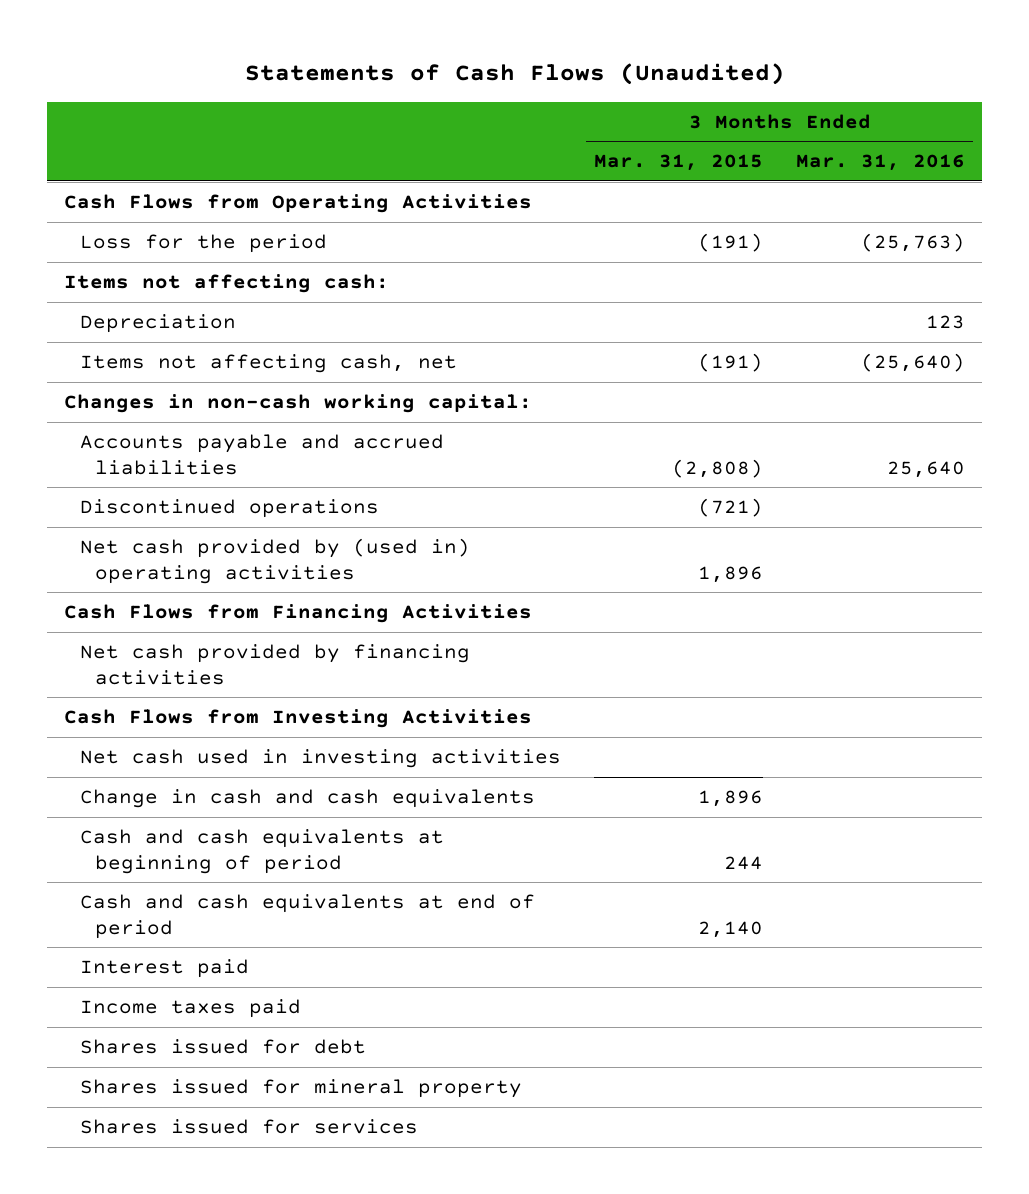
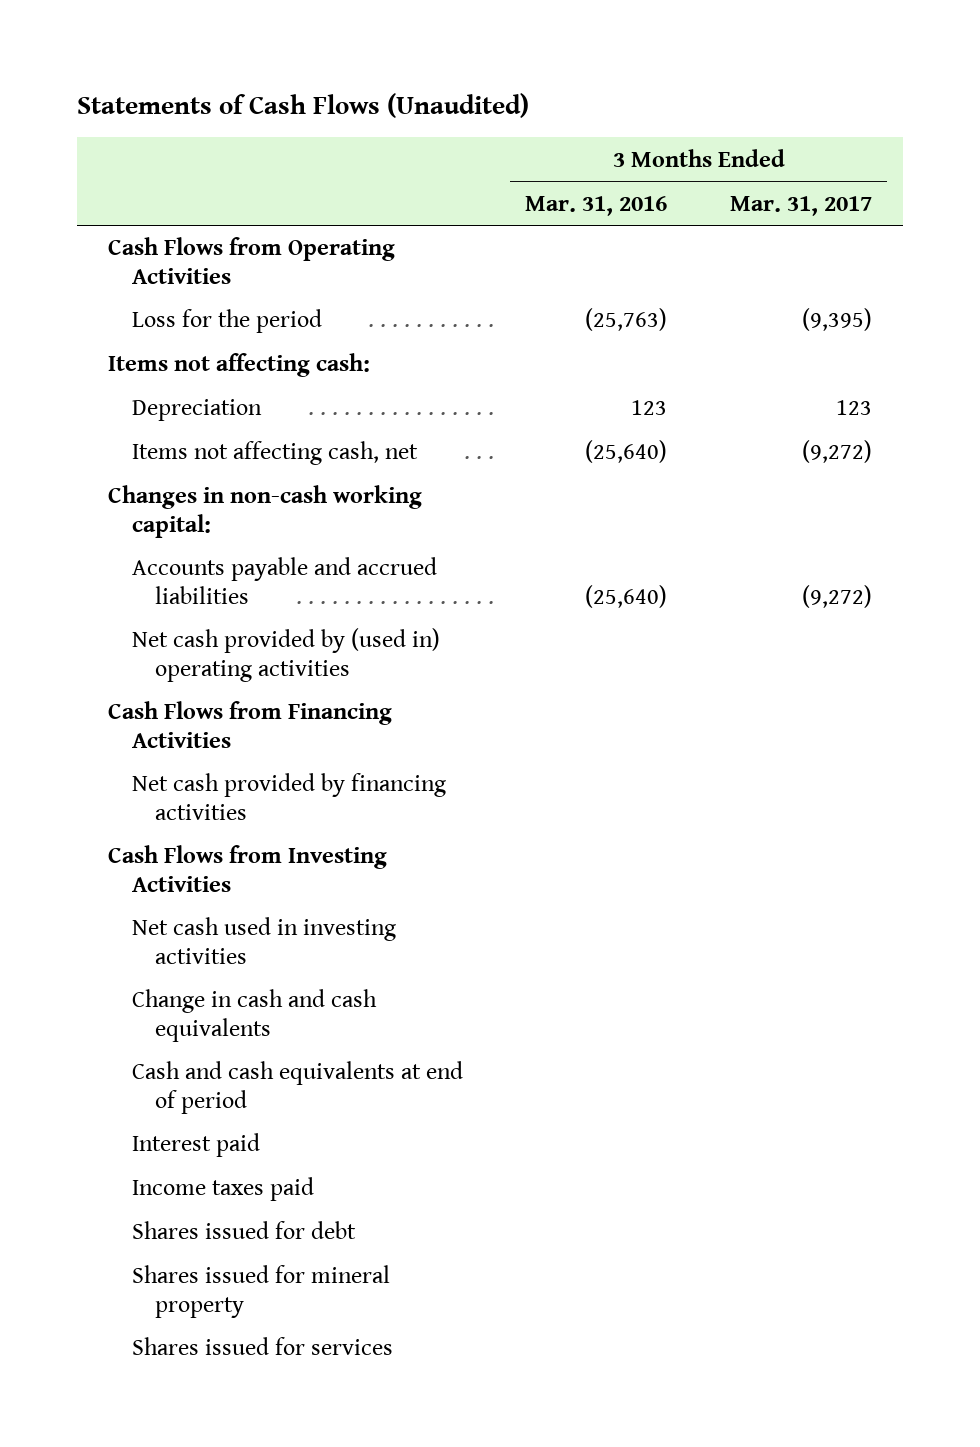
- | 3 Months Ended Mar. 31, 2015 | 3 Months Ended Mar. 31, 2016
+ | 3 Months Ended Mar. 31, 2016 | 3 Months Ended Mar. 31, 2017
- Accounts payable and accrued liabilities | (2,808) | 25,640
- Discontinued operations | (721) |
+ Accounts payable and accrued liabilities | (25,640) | (9,272)
- Cash and cash equivalents at beginning of period | 244 |

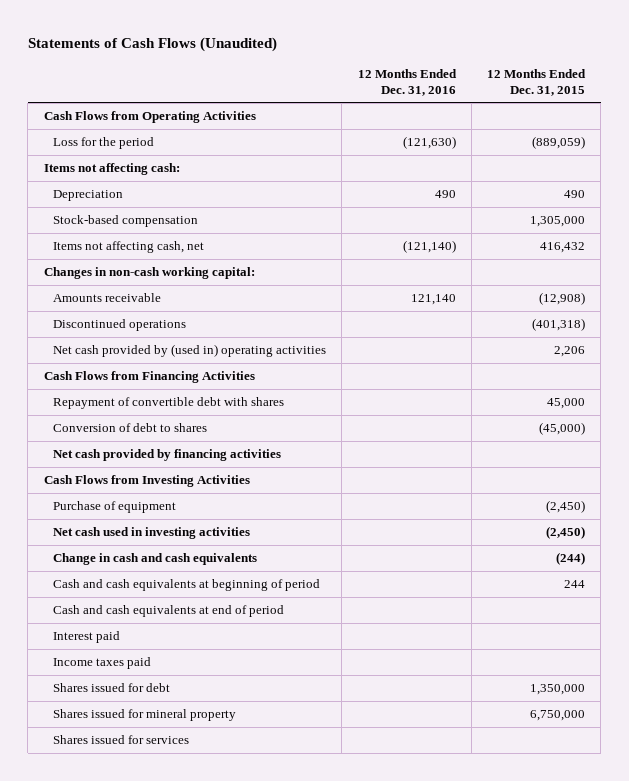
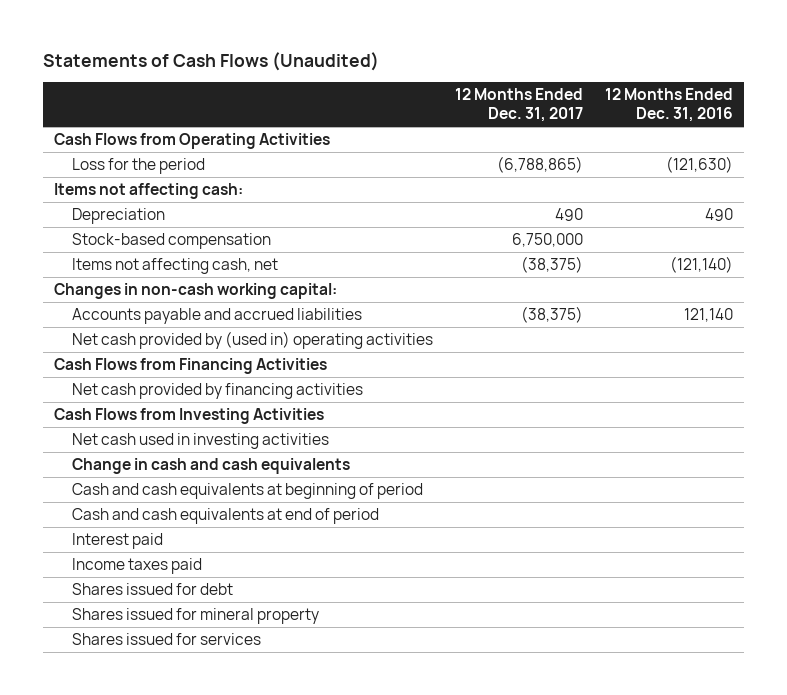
- | 12 Months Ended Dec. 31, 2016 | 12 Months Ended Dec. 31, 2015
+ | 12 Months Ended Dec. 31, 2017 | 12 Months Ended Dec. 31, 2016
- Amounts receivable | 121,140 | (12,908)
- Discontinued operations | | (401,318)
+ Accounts payable and accrued liabilities | (38,375) | 121,140
- Repayment of convertible debt with shares | | 45,000
- Conversion of debt to shares | | (45,000)
- Purchase of equipment | | (2,450)

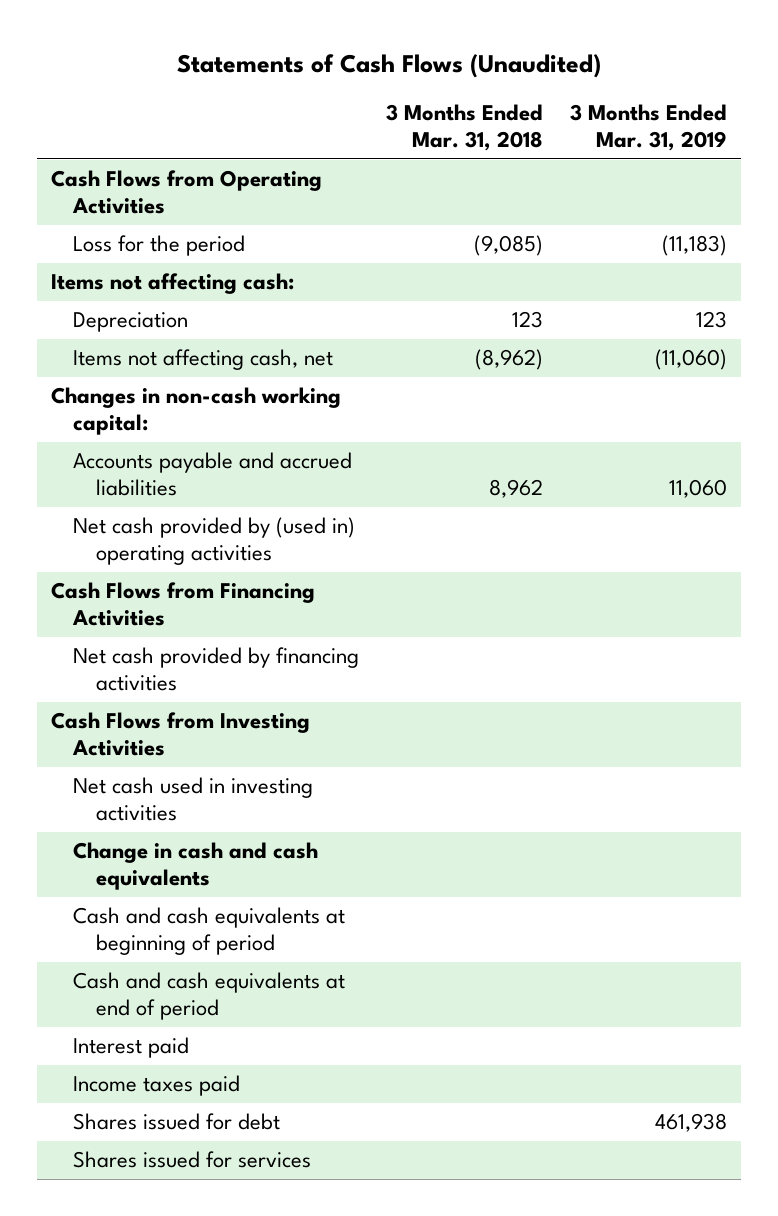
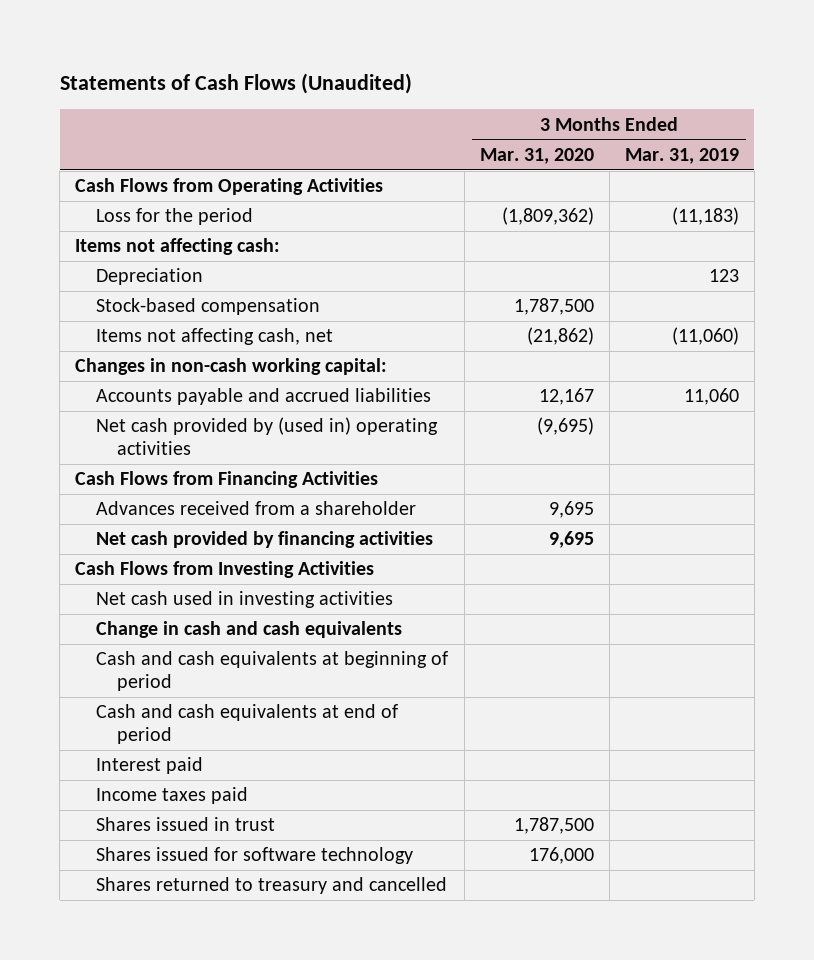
- | 3 Months Ended Mar. 31, 2018 | 3 Months Ended Mar. 31, 2019
+ | 3 Months Ended Mar. 31, 2020 | 3 Months Ended Mar. 31, 2019
+ Stock-based compensation | 1,787,500 |
+ Advances received from a shareholder | 9,695 |
- Shares issued for debt | | 461,938
- Shares issued for services
+ Shares issued in trust | 1,787,500 |
+ Shares issued for software technology | 176,000 |
+ Shares returned to treasury and cancelled

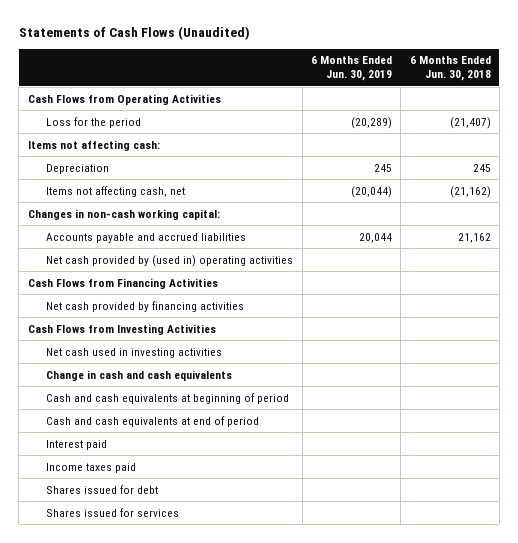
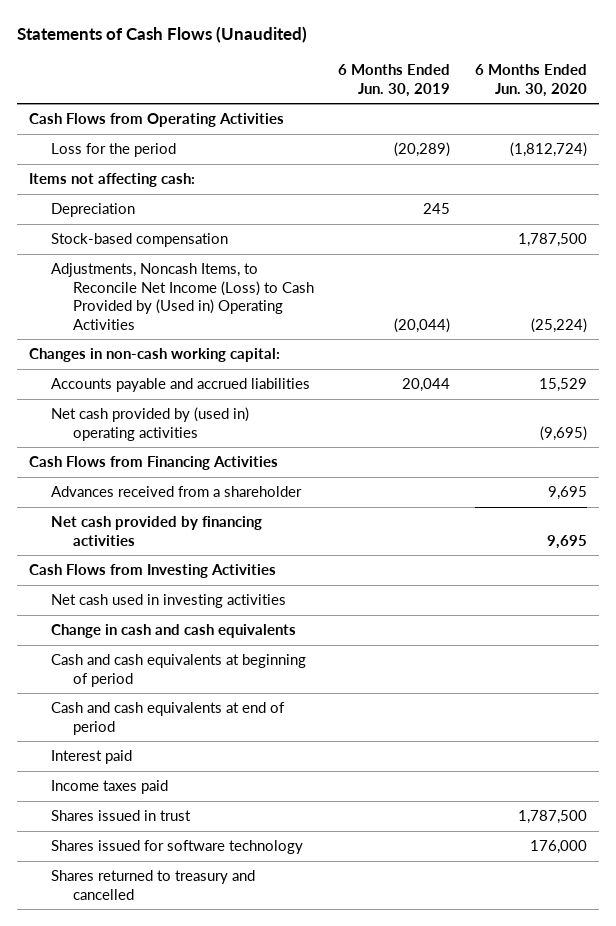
- | 6 Months Ended Jun. 30, 2019 | 6 Months Ended Jun. 30, 2018
+ | 6 Months Ended Jun. 30, 2019 | 6 Months Ended Jun. 30, 2020
- Items not affecting cash, net | (20,044) | (21,162)
+ Stock-based compensation | | 1,787,500
+ Adjustments, Noncash Items, to Reconcile Net Income (Loss) to Cash Provided by (Used in) Operating Activities | (20,044) | (25,224)
+ Advances received from a shareholder | | 9,695
- Shares issued for debt
- Shares issued for services
+ Shares issued in trust | | 1,787,500
+ Shares issued for software technology | | 176,000
+ Shares returned to treasury and cancelled

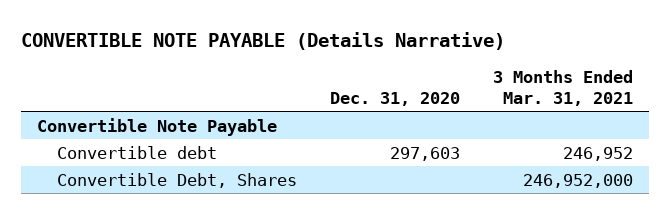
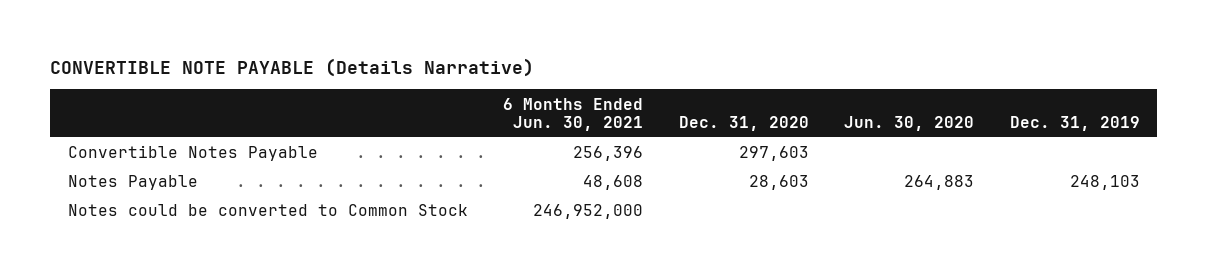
- | Dec. 31, 2020 | 3 Months Ended Mar. 31, 2021
+ | 6 Months Ended Jun. 30, 2021 | Dec. 31, 2020 | Jun. 30, 2020 | Dec. 31, 2019
- Convertible Note Payable
- Convertible debt | 297,603 | 246,952
- Convertible Debt, Shares | | 246,952,000
+ Convertible Notes Payable | 256,396 | 297,603 | |
+ Notes Payable | 48,608 | 28,603 | 264,883 | 248,103
+ Notes could be converted to Common Stock | 246,952,000 | | |

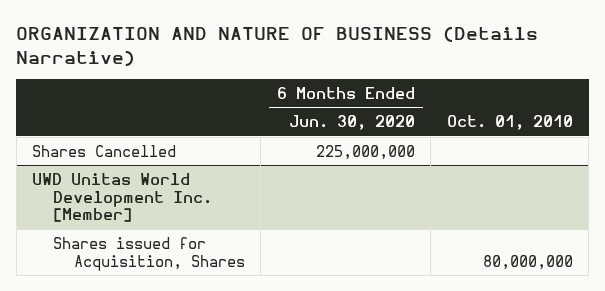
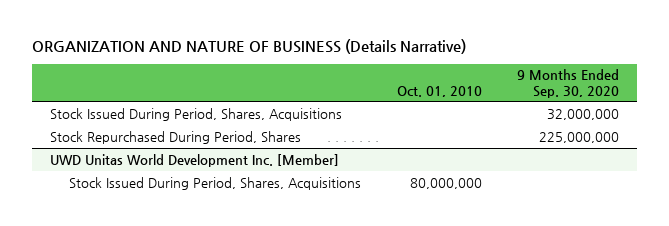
- | 6 Months Ended Jun. 30, 2020 | Oct. 01, 2010
+ | Oct. 01, 2010 | 9 Months Ended Sep. 30, 2020
- Shares Cancelled | 225,000,000 |
+ Stock Issued During Period, Shares, Acquisitions | | 32,000,000
+ Stock Repurchased During Period, Shares | | 225,000,000
@ UWD Unitas World Development Inc. [Member]
- Shares issued for Acquisition, Shares | | 80,000,000
+ Stock Issued During Period, Shares, Acquisitions | 80,000,000 |

